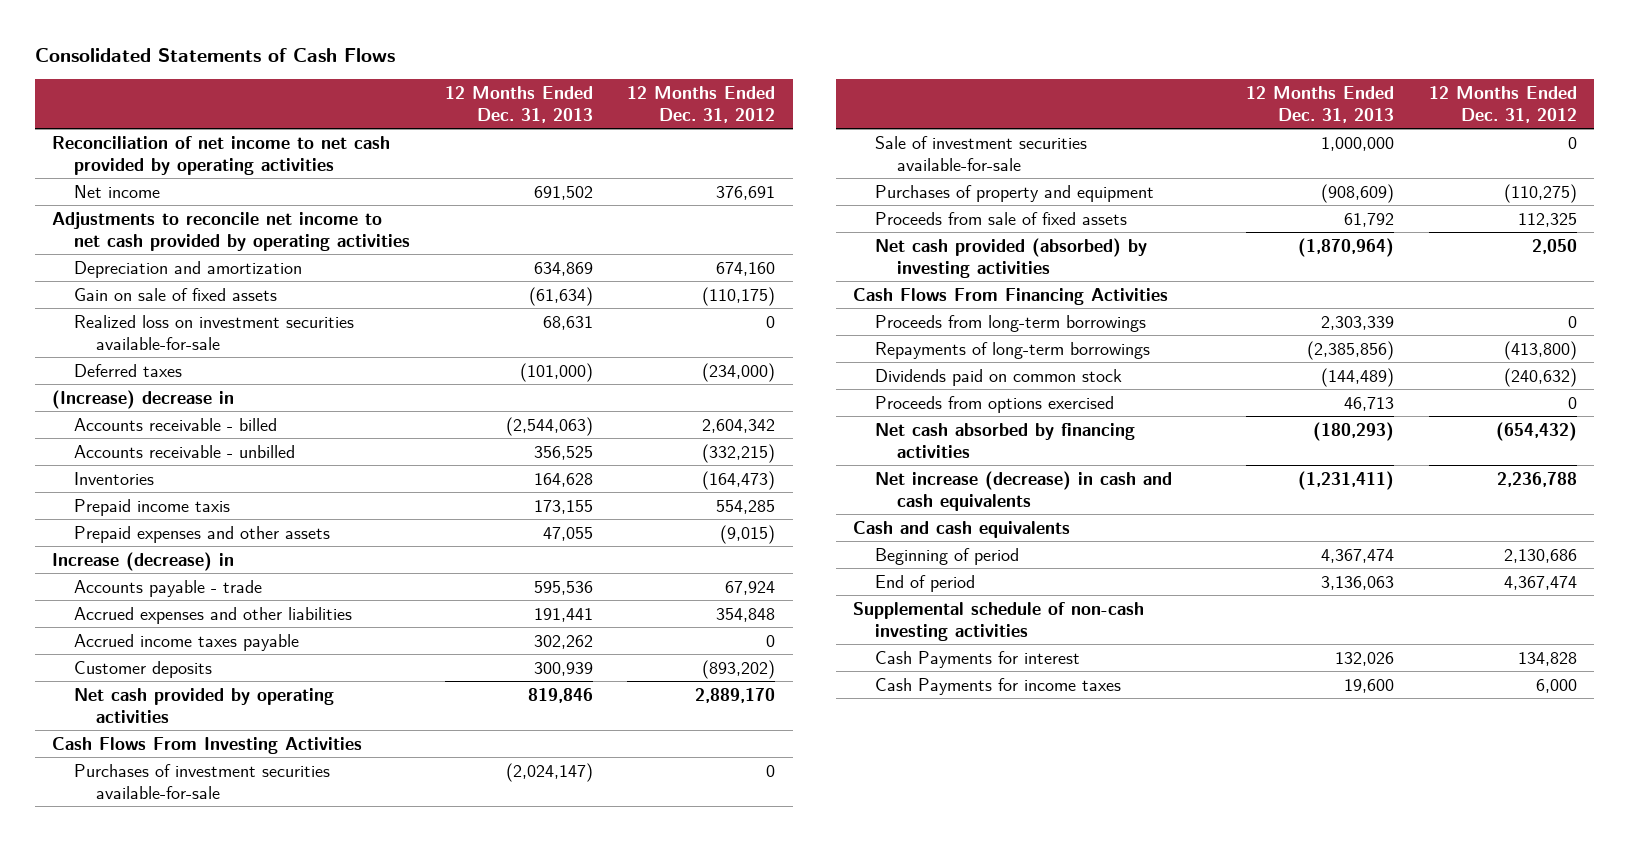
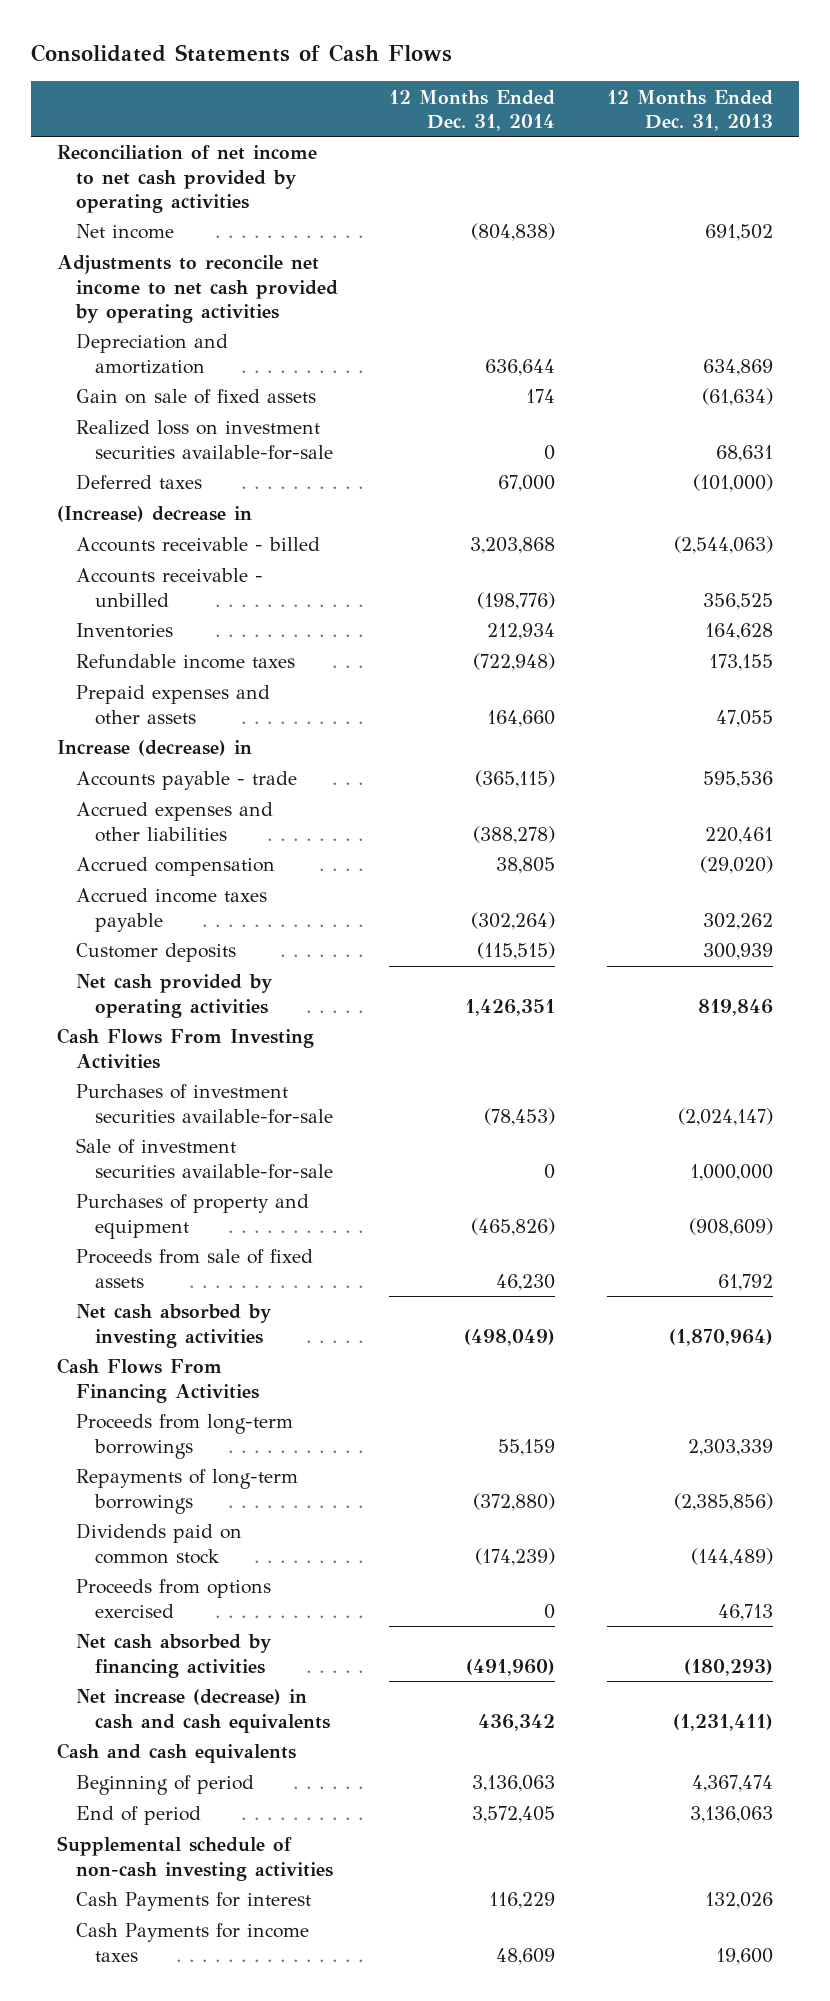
- | 12 Months Ended Dec. 31, 2013 | 12 Months Ended Dec. 31, 2012
+ | 12 Months Ended Dec. 31, 2014 | 12 Months Ended Dec. 31, 2013
- Prepaid income taxis | 173,155 | 554,285
+ Refundable income taxes | (722,948) | 173,155
- Accrued expenses and other liabilities | 191,441 | 354,848
+ Accrued expenses and other liabilities | (388,278) | 220,461
+ Accrued compensation | 38,805 | (29,020)
- Net cash provided (absorbed) by investing activities | (1,870,964) | 2,050
+ Net cash absorbed by investing activities | (498,049) | (1,870,964)

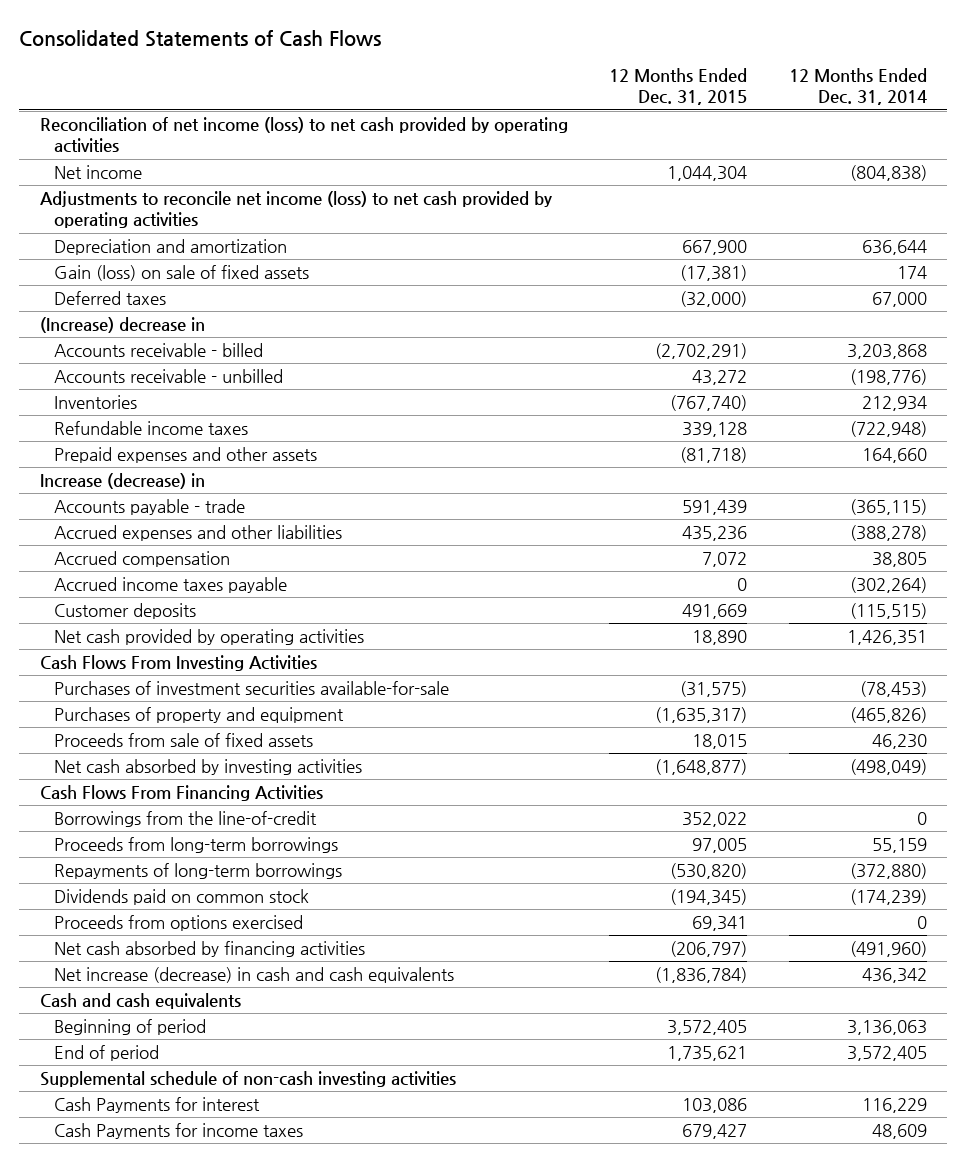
- | 12 Months Ended Dec. 31, 2014 | 12 Months Ended Dec. 31, 2013
+ | 12 Months Ended Dec. 31, 2015 | 12 Months Ended Dec. 31, 2014
- Reconciliation of net income to net cash provided by operating activities
+ Reconciliation of net income (loss) to net cash provided by operating activities
- Adjustments to reconcile net income to net cash provided by operating activities
+ Adjustments to reconcile net income (loss) to net cash provided by operating activities
- Gain on sale of fixed assets | 174 | (61,634)
- Realized loss on investment securities available-for-sale | 0 | 68,631
+ Gain (loss) on sale of fixed assets | (17,381) | 174
- Sale of investment securities available-for-sale | 0 | 1,000,000
+ Borrowings from the line-of-credit | 352,022 | 0

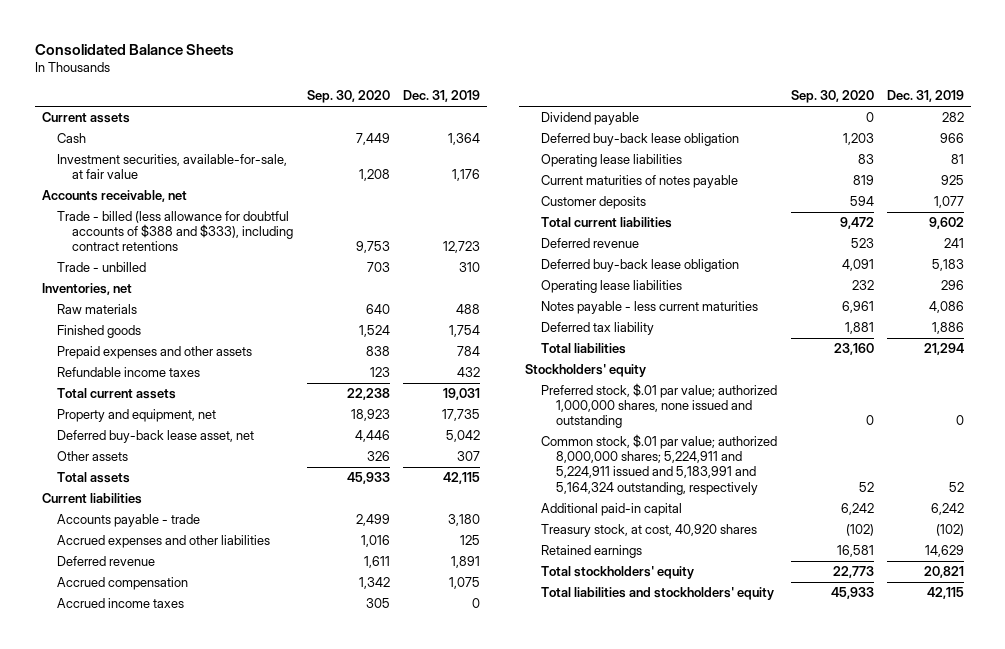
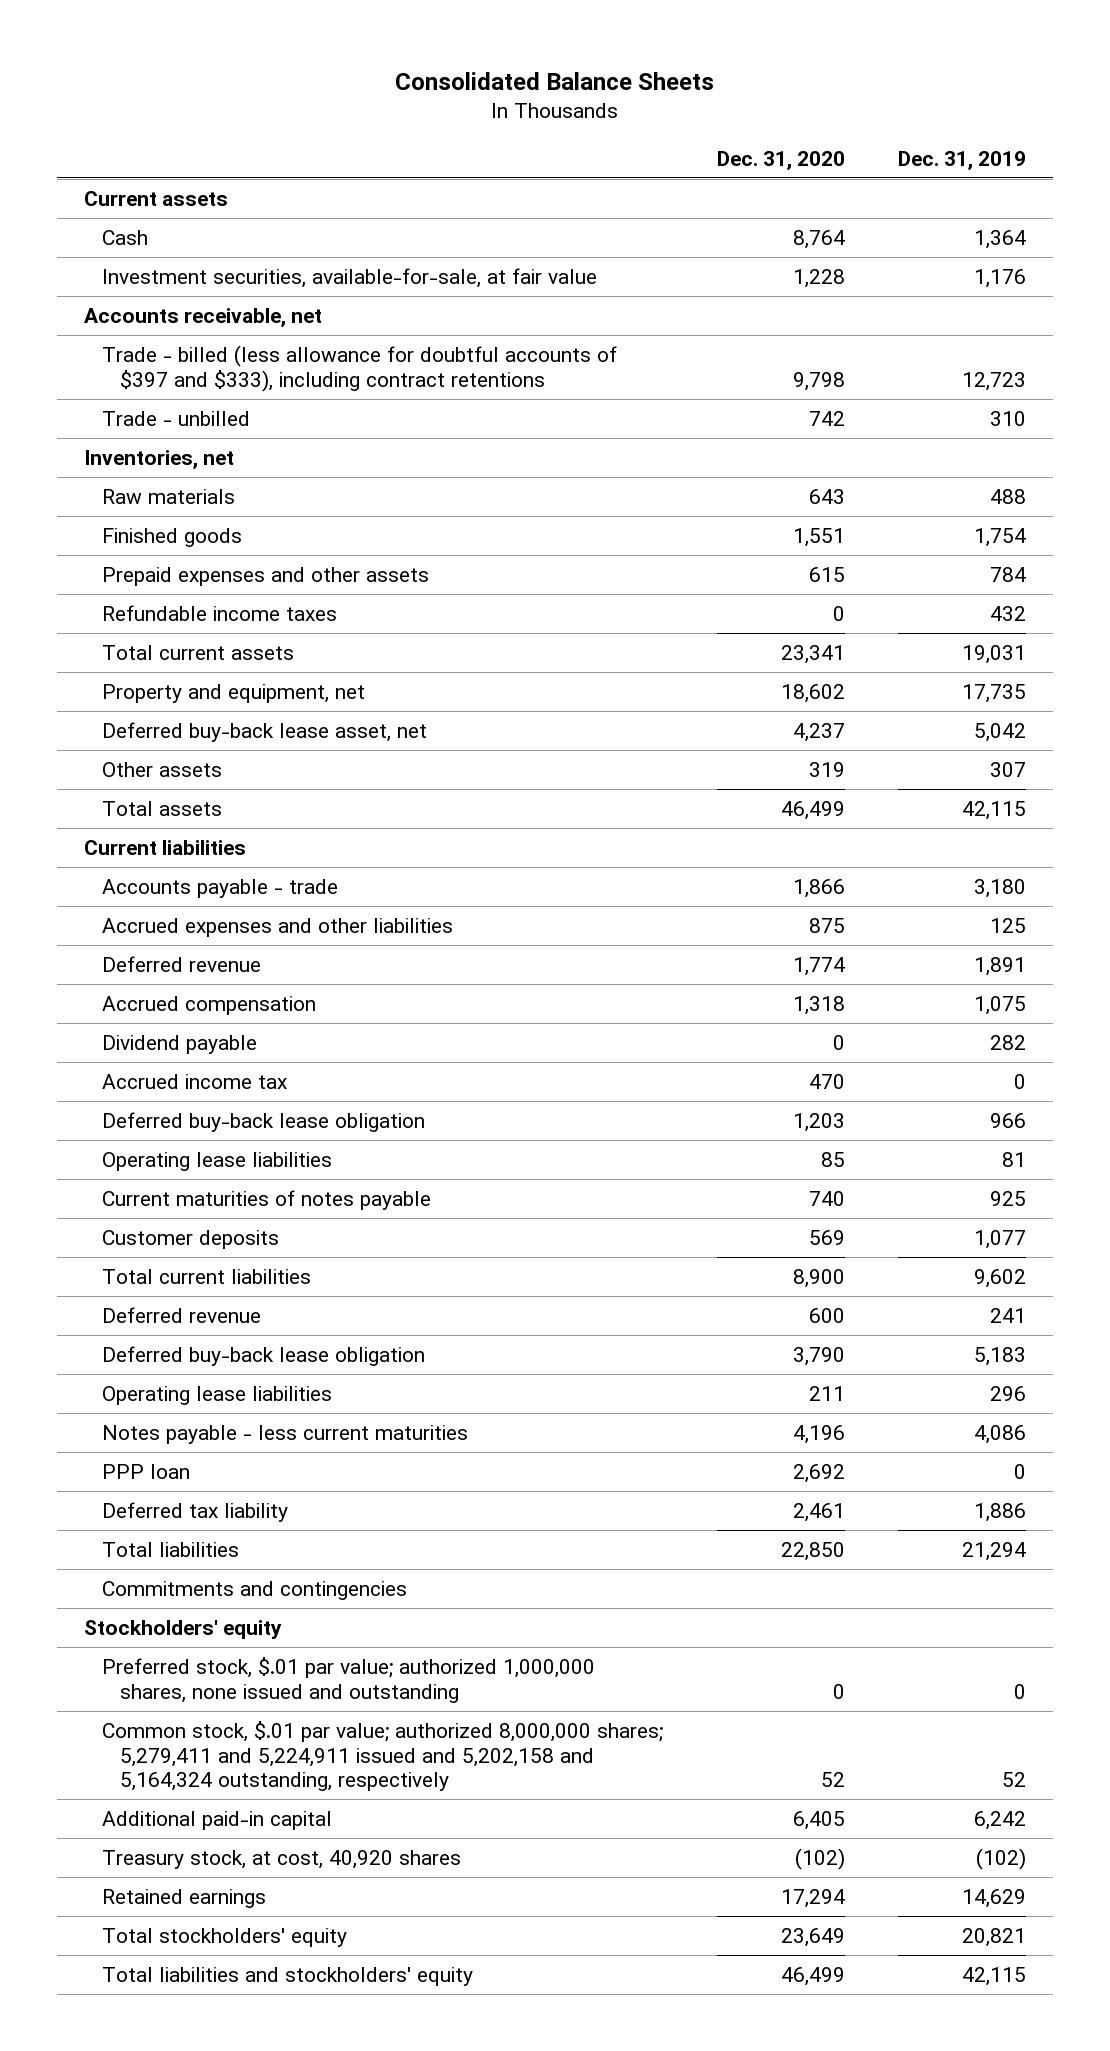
- | Sep. 30, 2020 | Dec. 31, 2019
+ | Dec. 31, 2020 | Dec. 31, 2019
- Trade - billed (less allowance for doubtful accounts of $388 and $333), including contract retentions | 9,753 | 12,723
+ Trade - billed (less allowance for doubtful accounts of $397 and $333), including contract retentions | 9,798 | 12,723
- Accrued income taxes | 305 | 0
+ Accrued income tax | 470 | 0
+ PPP loan | 2,692 | 0
+ Commitments and contingencies
- Common stock, $.01 par value; authorized 8,000,000 shares; 5,224,911 and 5,224,911 issued and 5,183,991 and 5,164,324 outstanding, respectively | 52 | 52
+ Common stock, $.01 par value; authorized 8,000,000 shares; 5,279,411 and 5,224,911 issued and 5,202,158 and 5,164,324 outstanding, respectively | 52 | 52

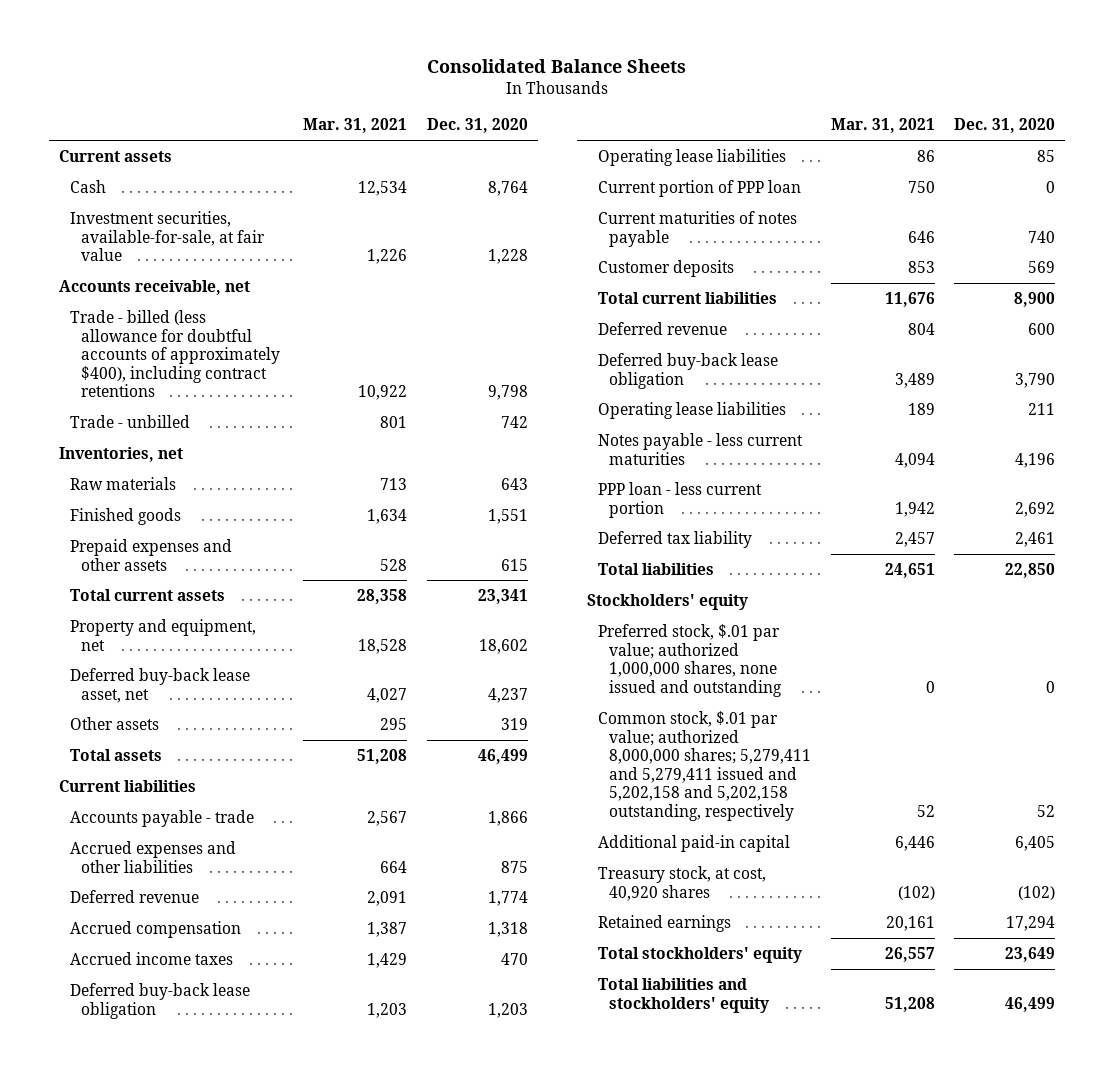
- | Dec. 31, 2020 | Dec. 31, 2019
+ | Mar. 31, 2021 | Dec. 31, 2020
- Trade - billed (less allowance for doubtful accounts of $397 and $333), including contract retentions | 9,798 | 12,723
+ Trade - billed (less allowance for doubtful accounts of approximately $400), including contract retentions | 10,922 | 9,798
- Refundable income taxes | 0 | 432
- Dividend payable | 0 | 282
- Accrued income tax | 470 | 0
+ Accrued income taxes | 1,429 | 470
+ Current portion of PPP loan | 750 | 0
- PPP loan | 2,692 | 0
+ PPP loan - less current portion | 1,942 | 2,692
- Commitments and contingencies
- Common stock, $.01 par value; authorized 8,000,000 shares; 5,279,411 and 5,224,911 issued and 5,202,158 and 5,164,324 outstanding, respectively | 52 | 52
+ Common stock, $.01 par value; authorized 8,000,000 shares; 5,279,411 and 5,279,411 issued and 5,202,158 and 5,202,158 outstanding, respectively | 52 | 52

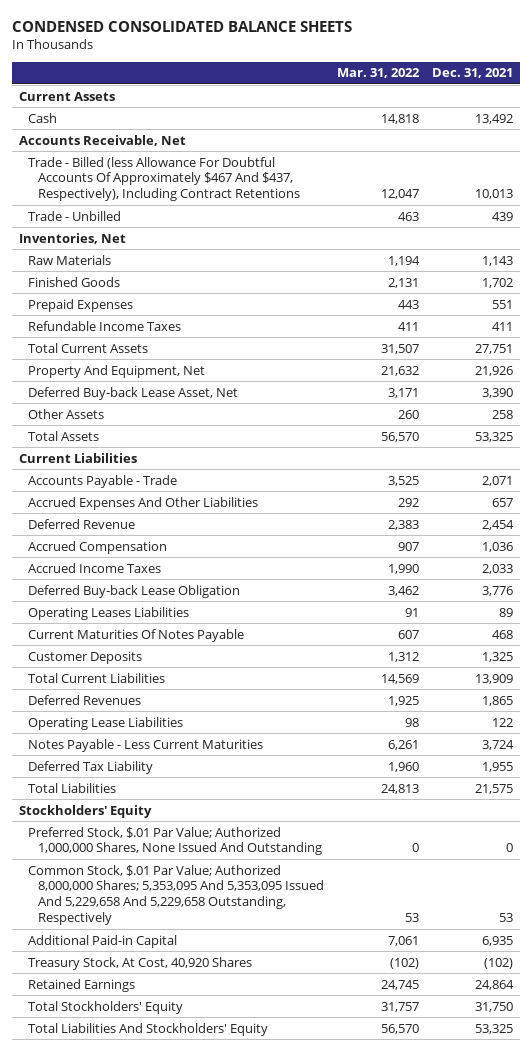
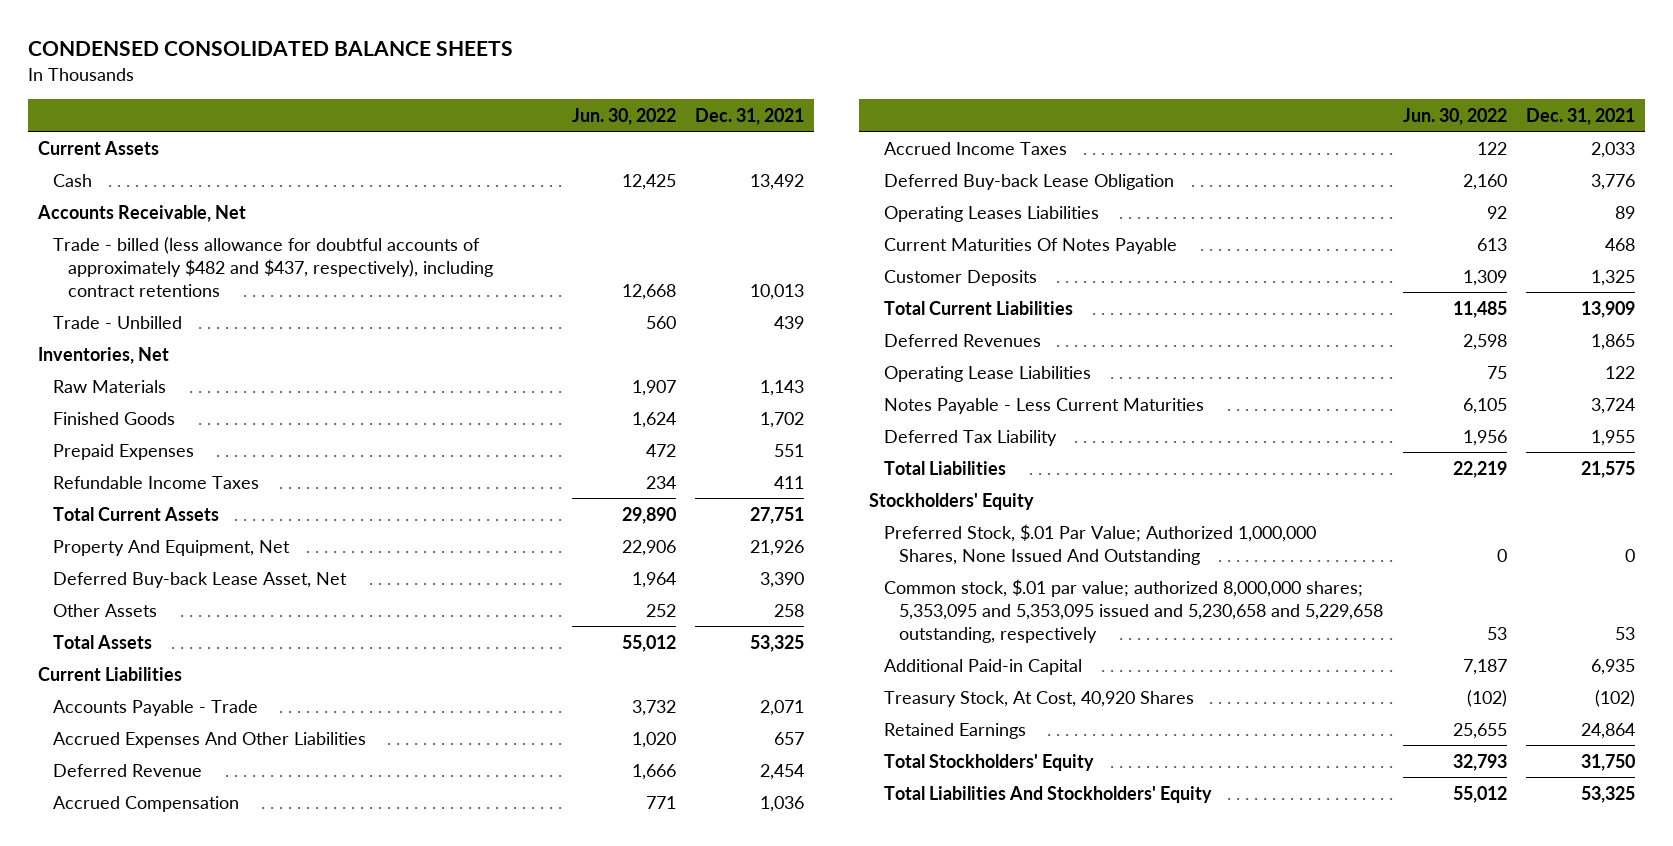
- | Mar. 31, 2022 | Dec. 31, 2021
+ | Jun. 30, 2022 | Dec. 31, 2021
- Trade - Billed (less Allowance For Doubtful Accounts Of Approximately $467 And $437, Respectively), Including Contract Retentions | 12,047 | 10,013
+ Trade - billed (less allowance for doubtful accounts of approximately $482 and $437, respectively), including contract retentions | 12,668 | 10,013
- Common Stock, $.01 Par Value; Authorized 8,000,000 Shares; 5,353,095 And 5,353,095 Issued And 5,229,658 And 5,229,658 Outstanding, Respectively | 53 | 53
+ Common stock, $.01 par value; authorized 8,000,000 shares; 5,353,095 and 5,353,095 issued and 5,230,658 and 5,229,658 outstanding, respectively | 53 | 53

